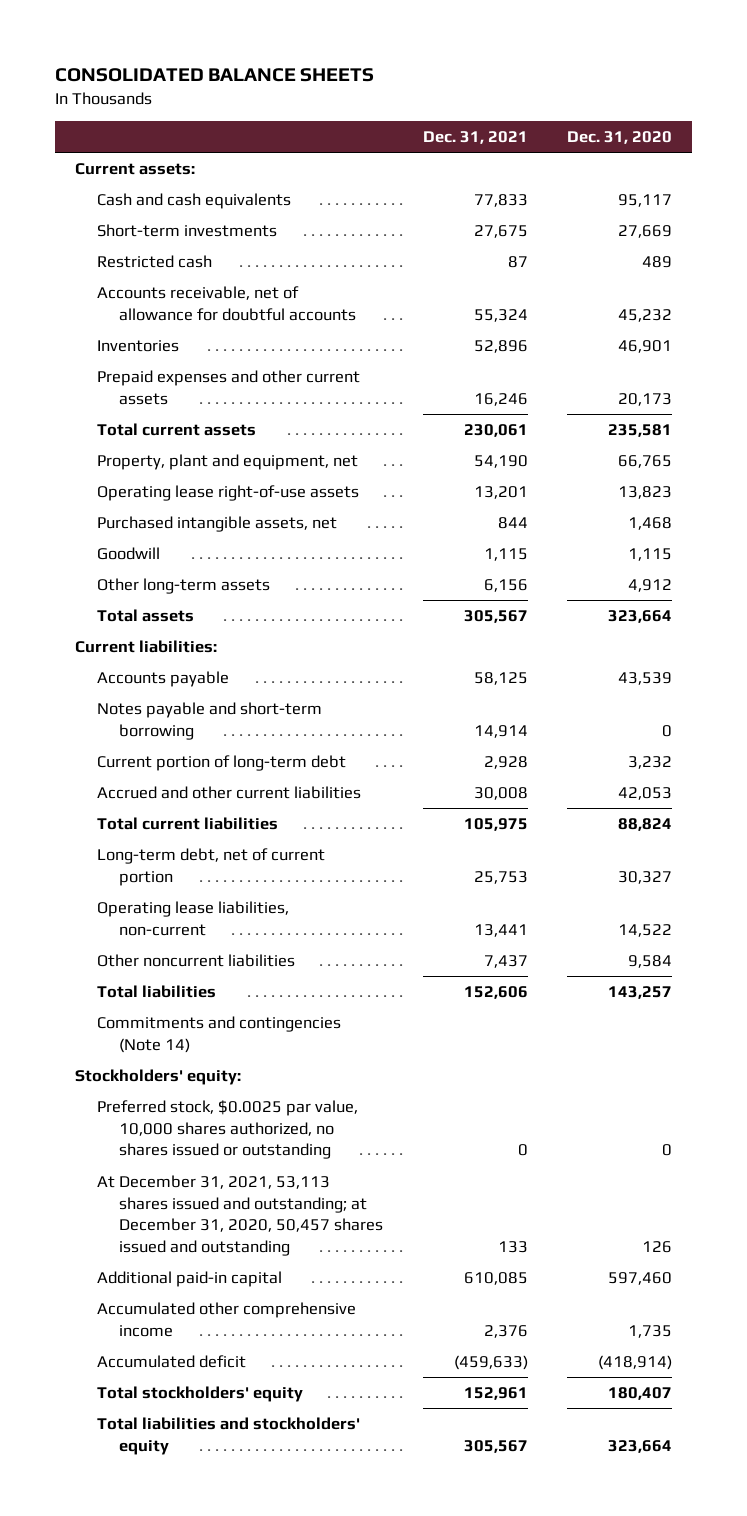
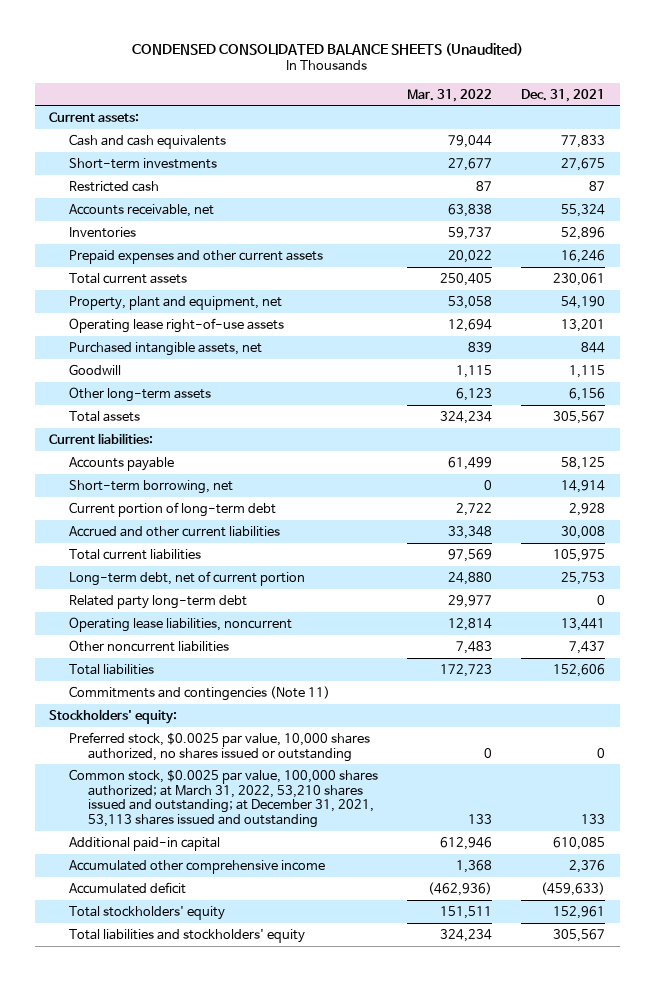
- CONSOLIDATED BALANCE SHEETS
+ CONDENSED CONSOLIDATED BALANCE SHEETS (Unaudited)
- | Dec. 31, 2021 | Dec. 31, 2020
+ | Mar. 31, 2022 | Dec. 31, 2021
- Accounts receivable, net of allowance for doubtful accounts | 55,324 | 45,232
+ Accounts receivable, net | 63,838 | 55,324
- Notes payable and short-term borrowing | 14,914 | 0
+ Short-term borrowing, net | 0 | 14,914
- Operating lease liabilities, non-current | 13,441 | 14,522
+ Related party long-term debt | 29,977 | 0
+ Operating lease liabilities, noncurrent | 12,814 | 13,441
- Commitments and contingencies (Note 14)
+ Commitments and contingencies (Note 11)
- At December 31, 2021, 53,113 shares issued and outstanding; at December 31, 2020, 50,457 shares issued and outstanding | 133 | 126
+ Common stock, $0.0025 par value, 100,000 shares authorized; at March 31, 2022, 53,210 shares issued and outstanding; at December 31, 2021, 53,113 shares issued and outstanding | 133 | 133

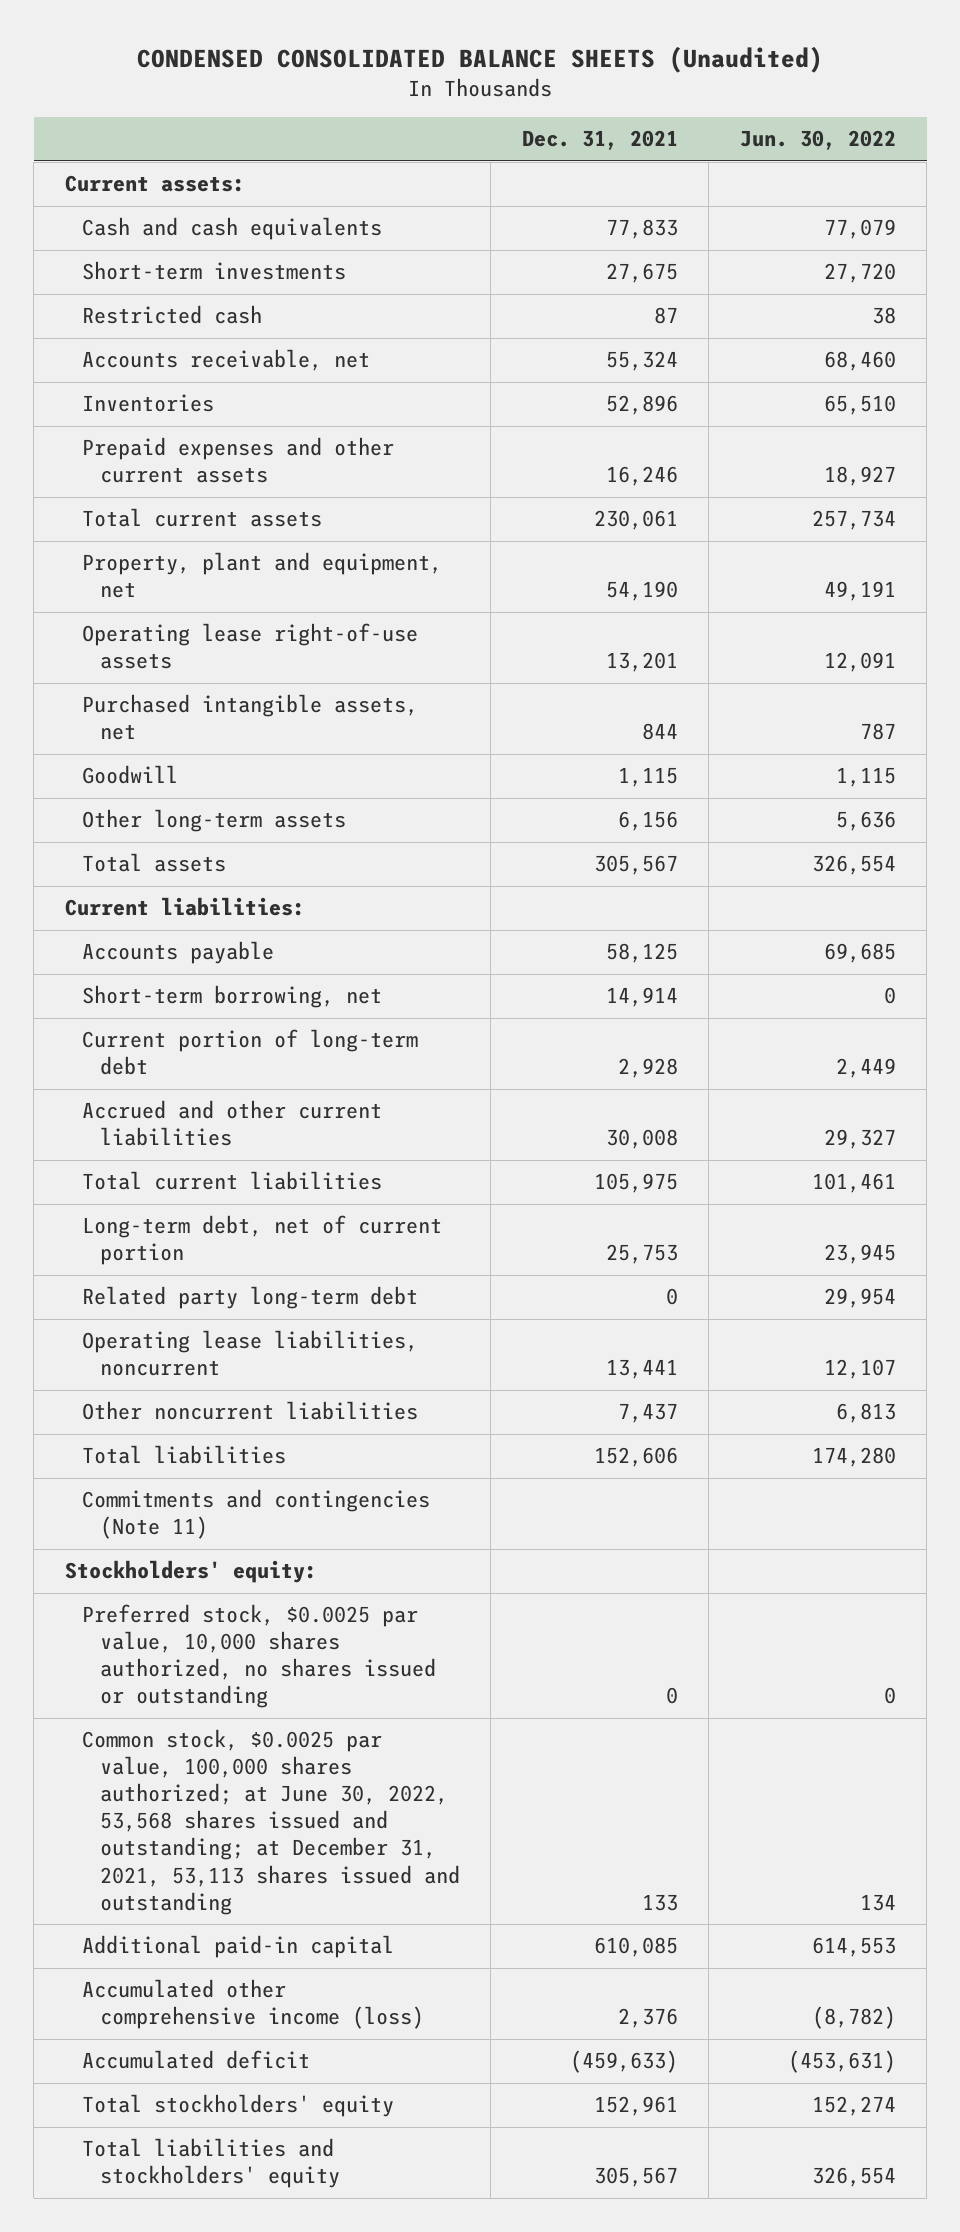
- | Mar. 31, 2022 | Dec. 31, 2021
+ | Dec. 31, 2021 | Jun. 30, 2022
- Common stock, $0.0025 par value, 100,000 shares authorized; at March 31, 2022, 53,210 shares issued and outstanding; at December 31, 2021, 53,113 shares issued and outstanding | 133 | 133
+ Common stock, $0.0025 par value, 100,000 shares authorized; at June 30, 2022, 53,568 shares issued and outstanding; at December 31, 2021, 53,113 shares issued and outstanding | 133 | 134
- Accumulated other comprehensive income | 1,368 | 2,376
+ Accumulated other comprehensive income (loss) | 2,376 | (8,782)

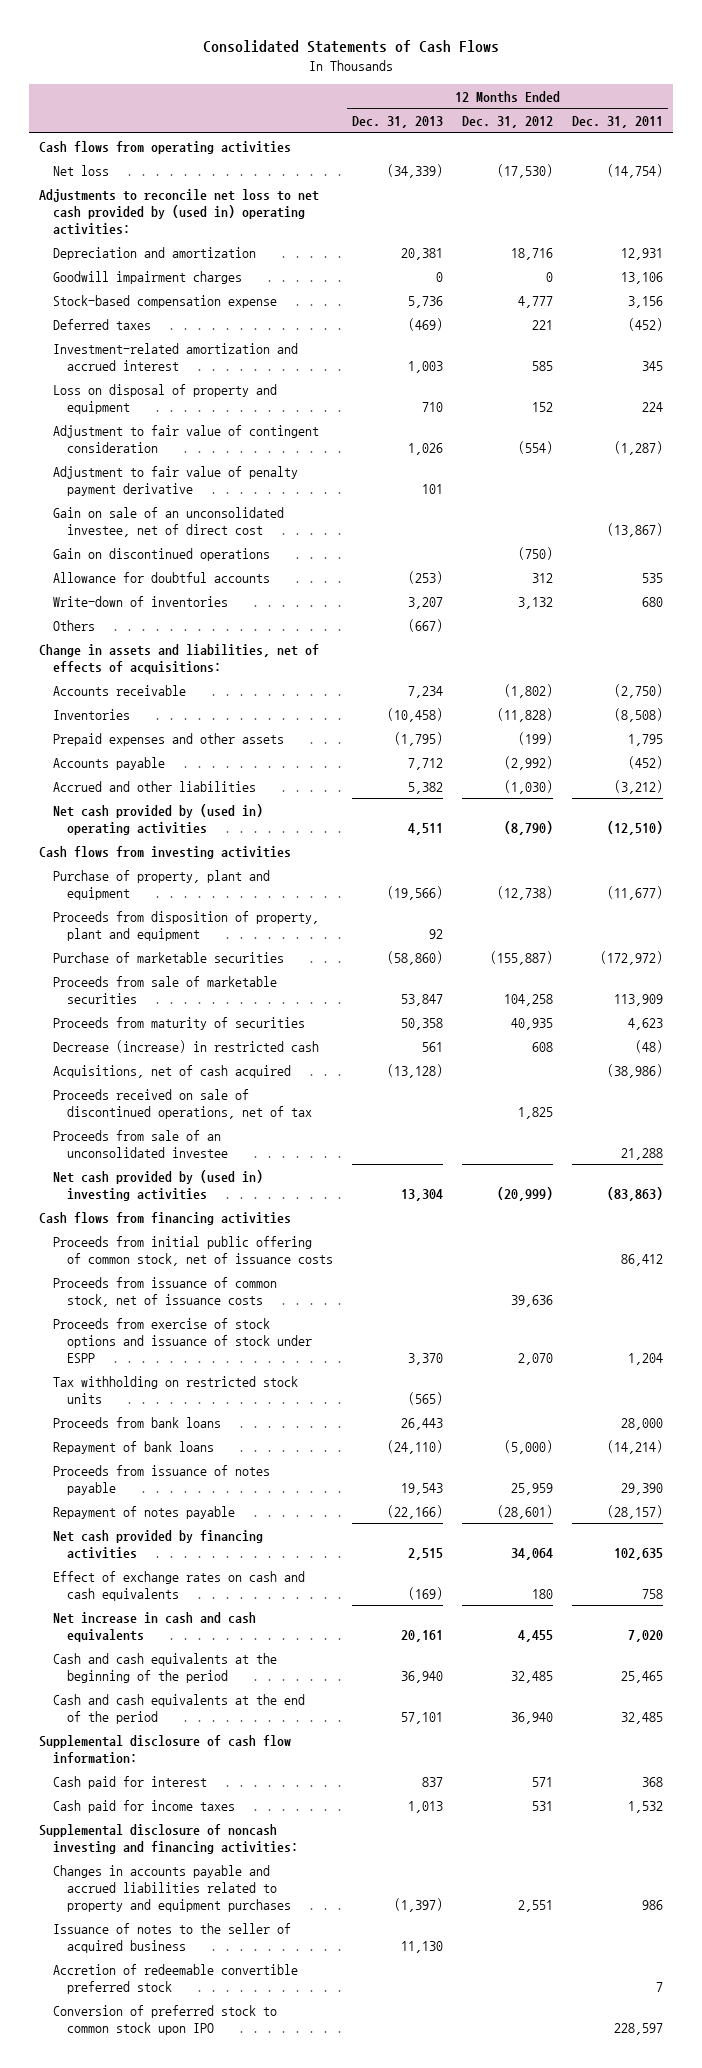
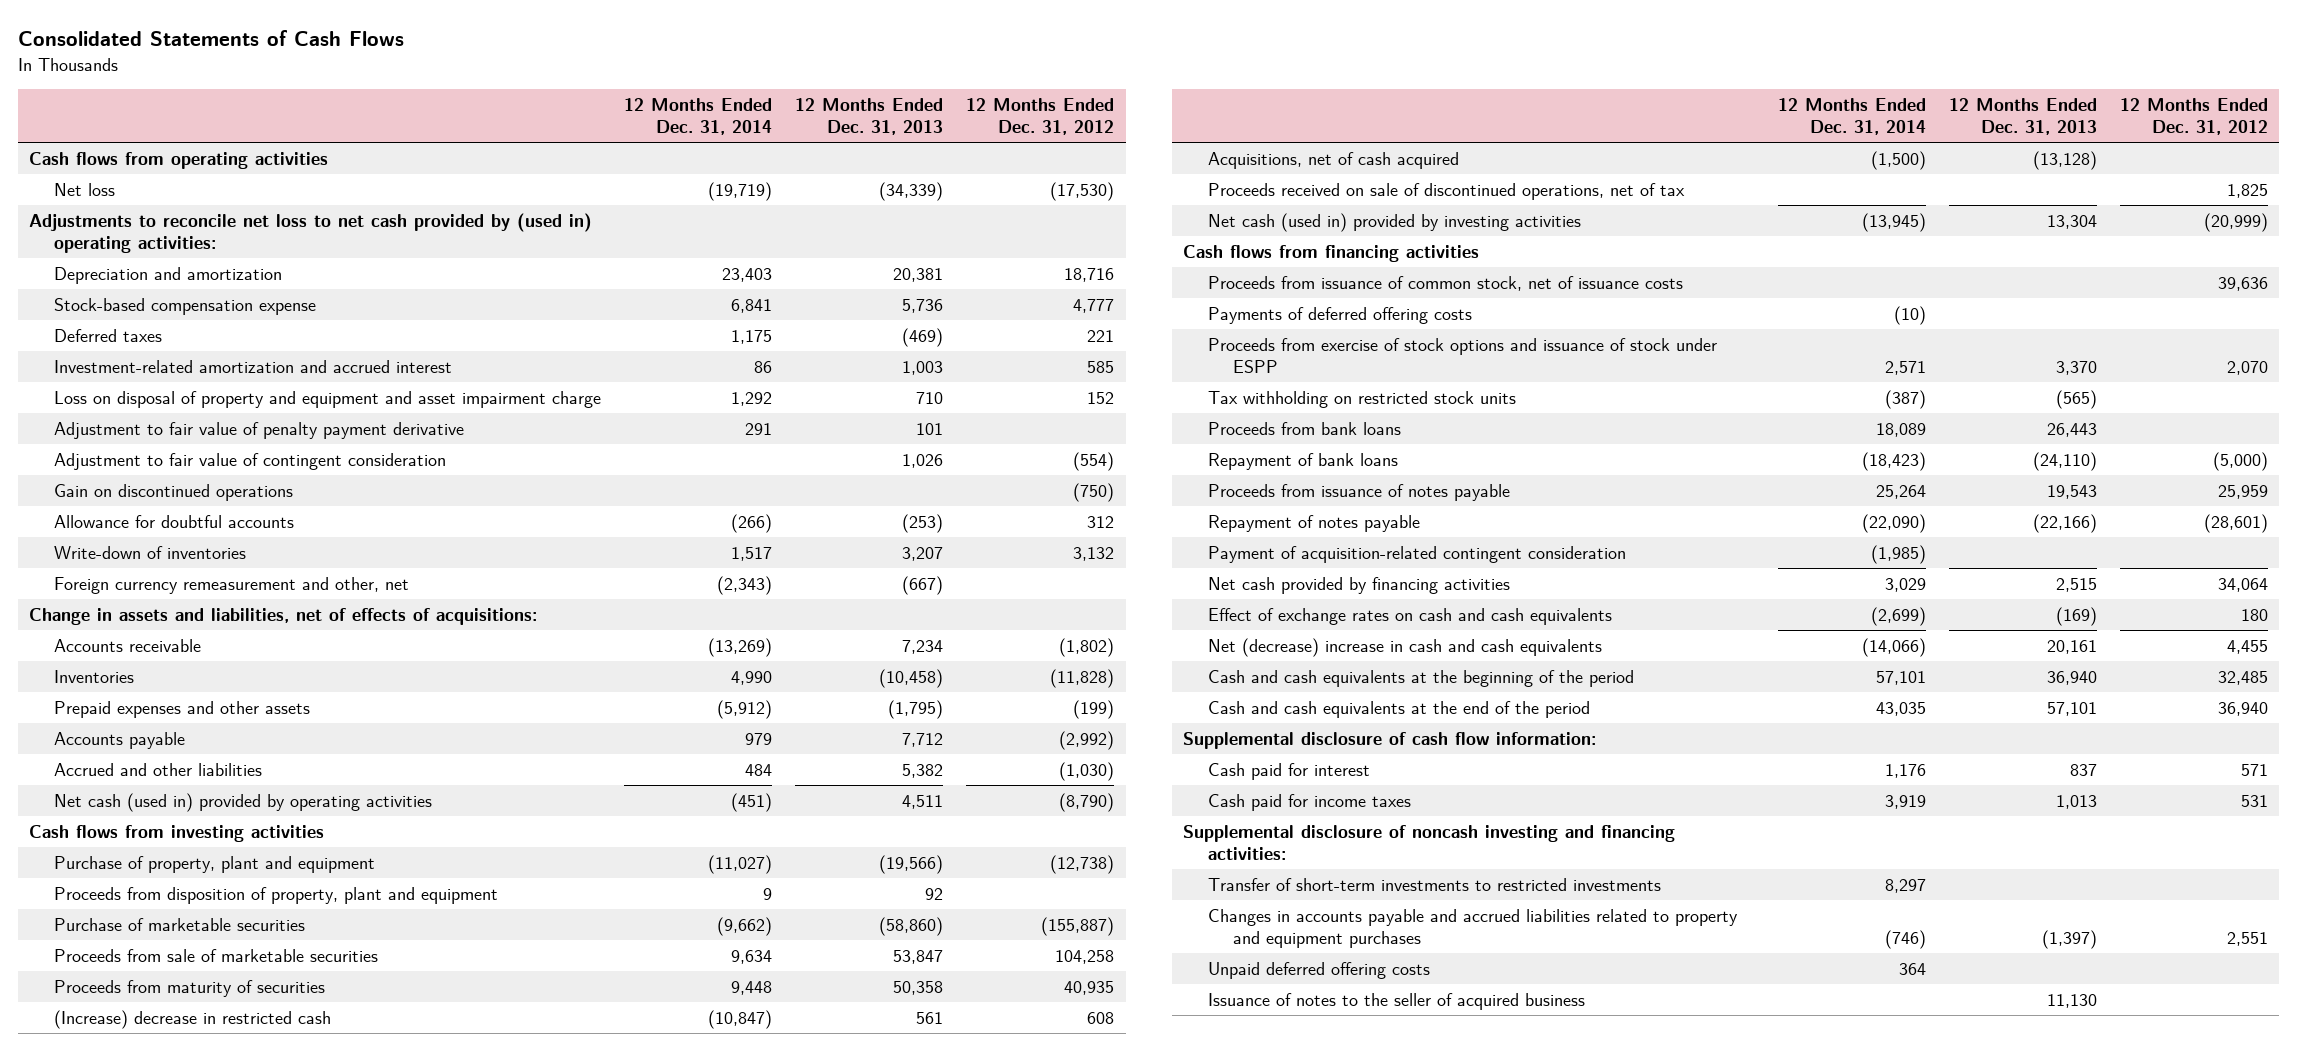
- | 12 Months Ended Dec. 31, 2013 | 12 Months Ended Dec. 31, 2012 | 12 Months Ended Dec. 31, 2011
+ | 12 Months Ended Dec. 31, 2014 | 12 Months Ended Dec. 31, 2013 | 12 Months Ended Dec. 31, 2012
- Goodwill impairment charges | 0 | 0 | 13,106
- Loss on disposal of property and equipment | 710 | 152 | 224
+ Loss on disposal of property and equipment and asset impairment charge | 1,292 | 710 | 152
- Gain on sale of an unconsolidated investee, net of direct cost | | | (13,867)
moved down: Adjustment to fair value of contingent consideration | | 1,026 | (554)
- Others | (667) | |
+ Foreign currency remeasurement and other, net | (2,343) | (667) |
- Net cash provided by (used in) operating activities | 4,511 | (8,790) | (12,510)
+ Net cash (used in) provided by operating activities | (451) | 4,511 | (8,790)
- Decrease (increase) in restricted cash | 561 | 608 | (48)
+ (Increase) decrease in restricted cash | (10,847) | 561 | 608
- Proceeds from sale of an unconsolidated investee | | | 21,288
- Net cash provided by (used in) investing activities | 13,304 | (20,999) | (83,863)
+ Net cash (used in) provided by investing activities | (13,945) | 13,304 | (20,999)
- Proceeds from initial public offering of common stock, net of issuance costs | | | 86,412
+ Payments of deferred offering costs | (10) | |
+ Payment of acquisition-related contingent consideration | (1,985) | |
- Net increase in cash and cash equivalents | 20,161 | 4,455 | 7,020
+ Net (decrease) increase in cash and cash equivalents | (14,066) | 20,161 | 4,455
+ Transfer of short-term investments to restricted investments | 8,297 | |
+ Unpaid deferred offering costs | 364 | |
- Accretion of redeemable convertible preferred stock | | | 7
- Conversion of preferred stock to common stock upon IPO | | | 228,597

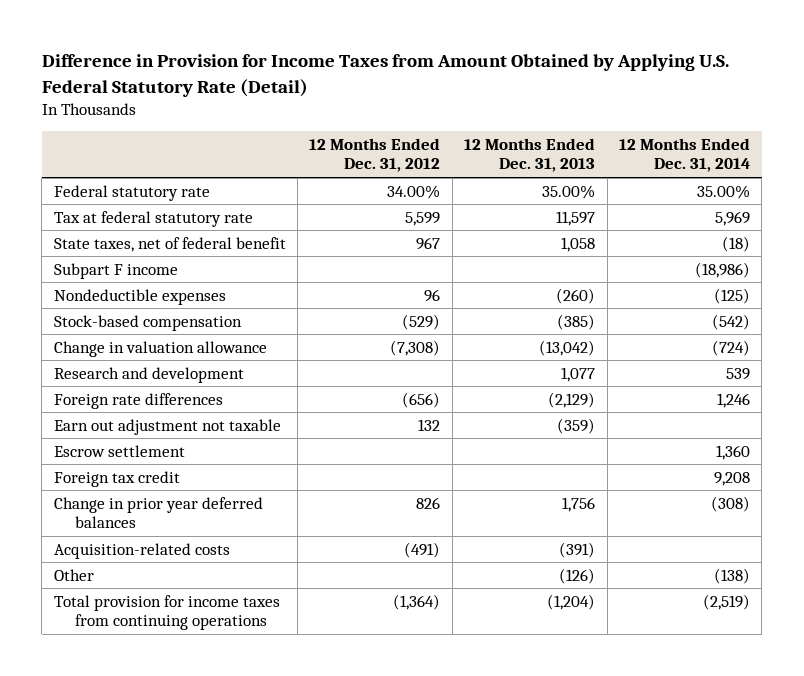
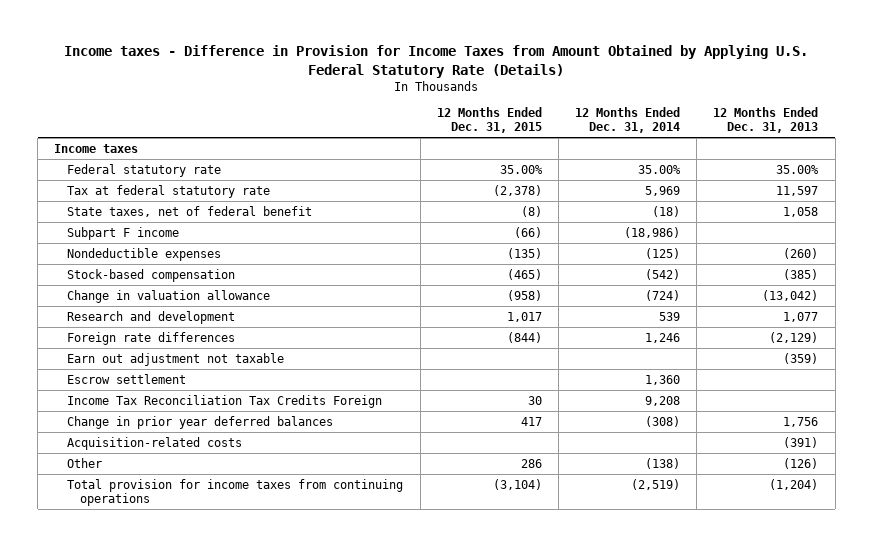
- Difference in Provision for Income Taxes from Amount Obtained by Applying U.S. Federal Statutory Rate (Detail)
+ Income taxes - Difference in Provision for Income Taxes from Amount Obtained by Applying U.S. Federal Statutory Rate (Details)
- | 12 Months Ended Dec. 31, 2012 | 12 Months Ended Dec. 31, 2013 | 12 Months Ended Dec. 31, 2014
+ | 12 Months Ended Dec. 31, 2015 | 12 Months Ended Dec. 31, 2014 | 12 Months Ended Dec. 31, 2013
+ Income taxes
- Foreign tax credit | | | 9,208
+ Income Tax Reconciliation Tax Credits Foreign | 30 | 9,208 |

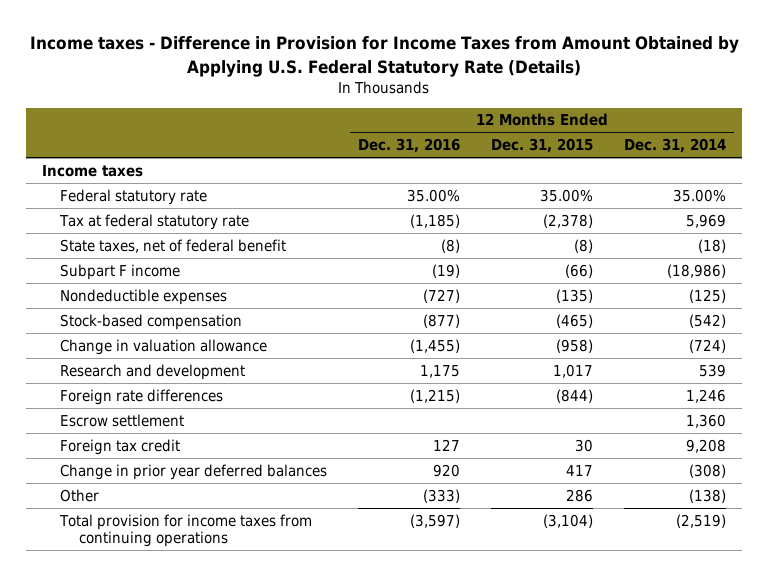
- | 12 Months Ended Dec. 31, 2015 | 12 Months Ended Dec. 31, 2014 | 12 Months Ended Dec. 31, 2013
+ | 12 Months Ended Dec. 31, 2016 | 12 Months Ended Dec. 31, 2015 | 12 Months Ended Dec. 31, 2014
- Earn out adjustment not taxable | | | (359)
- Income Tax Reconciliation Tax Credits Foreign | 30 | 9,208 |
+ Foreign tax credit | 127 | 30 | 9,208
- Acquisition-related costs | | | (391)

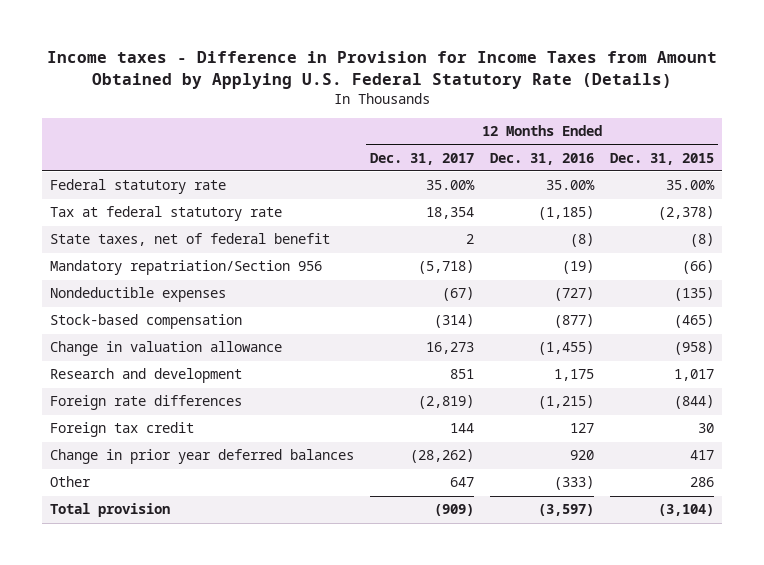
- | 12 Months Ended Dec. 31, 2016 | 12 Months Ended Dec. 31, 2015 | 12 Months Ended Dec. 31, 2014
+ | 12 Months Ended Dec. 31, 2017 | 12 Months Ended Dec. 31, 2016 | 12 Months Ended Dec. 31, 2015
- Income taxes
- Subpart F income | (19) | (66) | (18,986)
+ Mandatory repatriation/Section 956 | (5,718) | (19) | (66)
- Escrow settlement | | | 1,360
- Total provision for income taxes from continuing operations | (3,597) | (3,104) | (2,519)
+ Total provision | (909) | (3,597) | (3,104)

